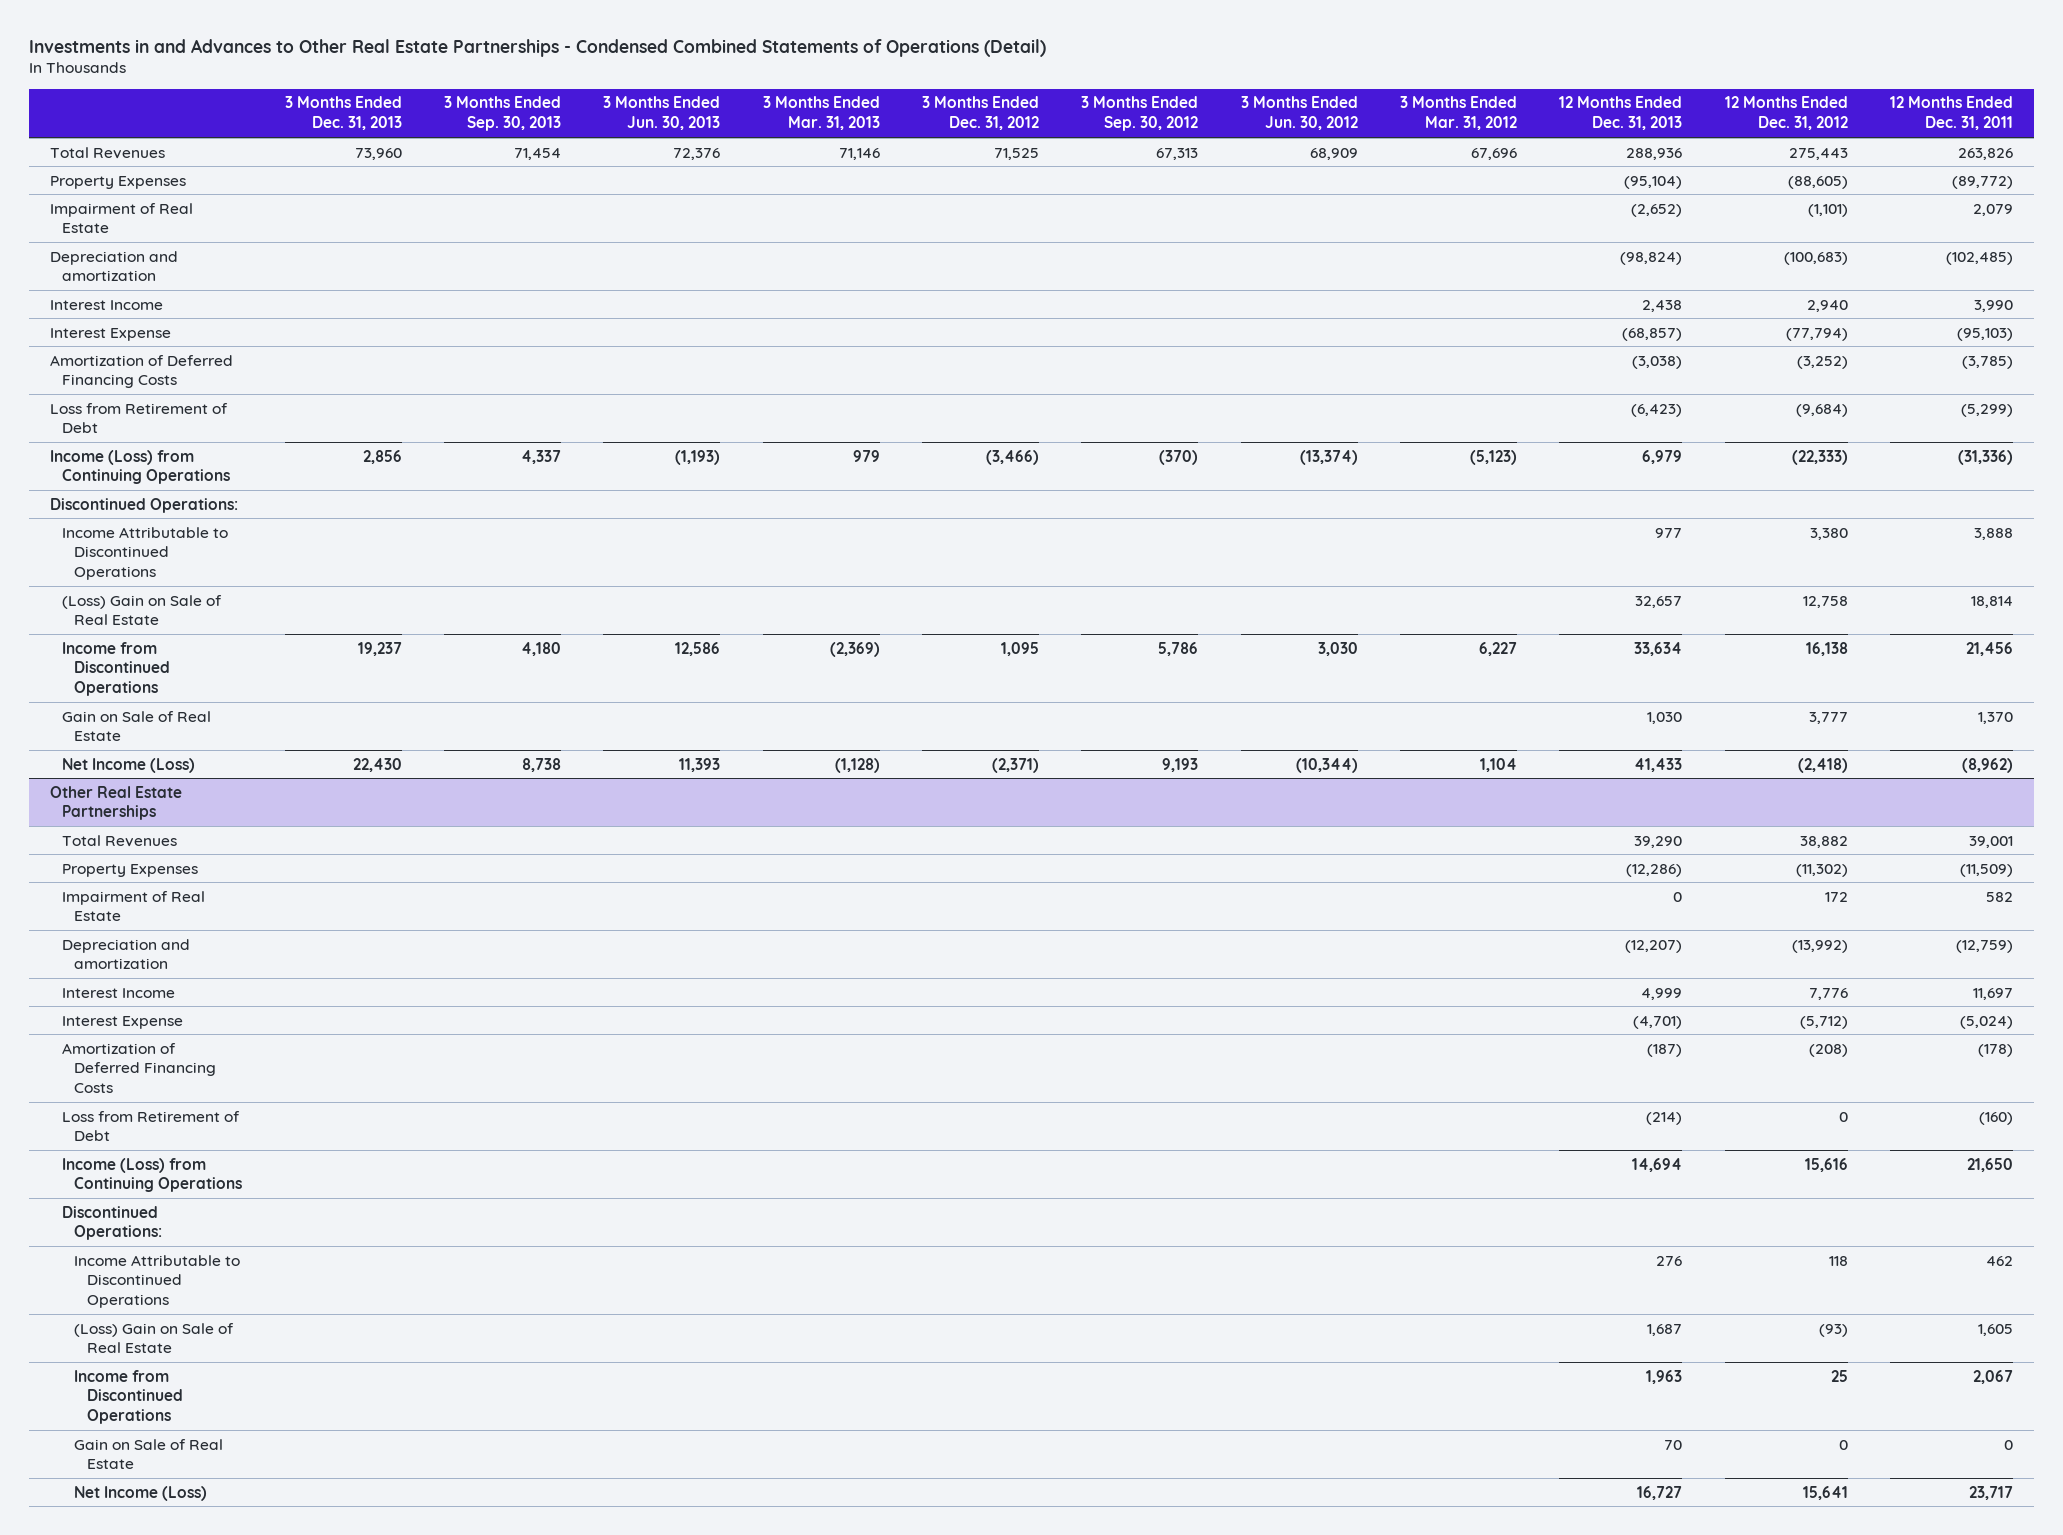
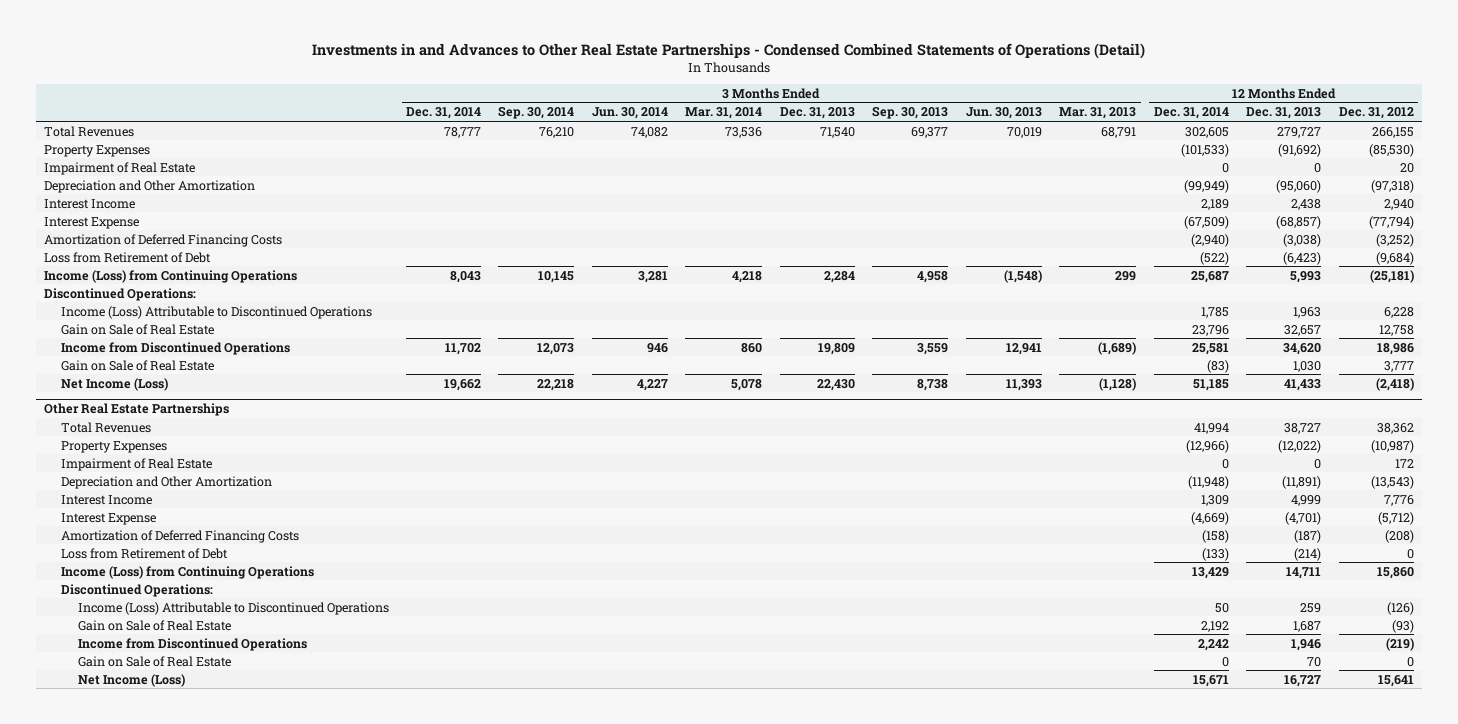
- | 3 Months Ended Dec. 31, 2013 | 3 Months Ended Sep. 30, 2013 | 3 Months Ended Jun. 30, 2013 | 3 Months Ended Mar. 31, 2013 | 3 Months Ended Dec. 31, 2012 | 3 Months Ended Sep. 30, 2012 | 3 Months Ended Jun. 30, 2012 | 3 Months Ended Mar. 31, 2012 | 12 Months Ended Dec. 31, 2013 | 12 Months Ended Dec. 31, 2012 | 12 Months Ended Dec. 31, 2011
+ | 3 Months Ended Dec. 31, 2014 | 3 Months Ended Sep. 30, 2014 | 3 Months Ended Jun. 30, 2014 | 3 Months Ended Mar. 31, 2014 | 3 Months Ended Dec. 31, 2013 | 3 Months Ended Sep. 30, 2013 | 3 Months Ended Jun. 30, 2013 | 3 Months Ended Mar. 31, 2013 | 12 Months Ended Dec. 31, 2014 | 12 Months Ended Dec. 31, 2013 | 12 Months Ended Dec. 31, 2012
- Total Revenues | 73,960 | 71,454 | 72,376 | 71,146 | 71,525 | 67,313 | 68,909 | 67,696 | 288,936 | 275,443 | 263,826
- Property Expenses | | | | | | | | | (95,104) | (88,605) | (89,772)
- Impairment of Real Estate | | | | | | | | | (2,652) | (1,101) | 2,079
- Depreciation and amortization | | | | | | | | | (98,824) | (100,683) | (102,485)
+ Total Revenues | 78,777 | 76,210 | 74,082 | 73,536 | 71,540 | 69,377 | 70,019 | 68,791 | 302,605 | 279,727 | 266,155
+ Property Expenses | | | | | | | | | (101,533) | (91,692) | (85,530)
+ Impairment of Real Estate | | | | | | | | | 0 | 0 | 20
+ Depreciation and Other Amortization | | | | | | | | | (99,949) | (95,060) | (97,318)
- Income (Loss) from Continuing Operations | 2,856 | 4,337 | (1,193) | 979 | (3,466) | (370) | (13,374) | (5,123) | 6,979 | (22,333) | (31,336)
+ Income (Loss) from Continuing Operations | 8,043 | 10,145 | 3,281 | 4,218 | 2,284 | 4,958 | (1,548) | 299 | 25,687 | 5,993 | (25,181)
- Income Attributable to Discontinued Operations | | | | | | | | | 977 | 3,380 | 3,888
- (Loss) Gain on Sale of Real Estate | | | | | | | | | 32,657 | 12,758 | 18,814
- Income from Discontinued Operations | 19,237 | 4,180 | 12,586 | (2,369) | 1,095 | 5,786 | 3,030 | 6,227 | 33,634 | 16,138 | 21,456
+ Income (Loss) Attributable to Discontinued Operations | | | | | | | | | 1,785 | 1,963 | 6,228
+ Gain on Sale of Real Estate | | | | | | | | | 23,796 | 32,657 | 12,758
+ Income from Discontinued Operations | 11,702 | 12,073 | 946 | 860 | 19,809 | 3,559 | 12,941 | (1,689) | 25,581 | 34,620 | 18,986
@ Other Real Estate Partnerships
- Total Revenues | | | | | | | | | 39,290 | 38,882 | 39,001
- Property Expenses | | | | | | | | | (12,286) | (11,302) | (11,509)
+ Total Revenues | | | | | | | | | 41,994 | 38,727 | 38,362
+ Property Expenses | | | | | | | | | (12,966) | (12,022) | (10,987)
- Depreciation and amortization | | | | | | | | | (12,207) | (13,992) | (12,759)
+ Depreciation and Other Amortization | | | | | | | | | (11,948) | (11,891) | (13,543)
- Income (Loss) from Continuing Operations | | | | | | | | | 14,694 | 15,616 | 21,650
+ Income (Loss) from Continuing Operations | | | | | | | | | 13,429 | 14,711 | 15,860
- Income Attributable to Discontinued Operations | | | | | | | | | 276 | 118 | 462
- (Loss) Gain on Sale of Real Estate | | | | | | | | | 1,687 | (93) | 1,605
- Income from Discontinued Operations | | | | | | | | | 1,963 | 25 | 2,067
+ Income (Loss) Attributable to Discontinued Operations | | | | | | | | | 50 | 259 | (126)
+ Gain on Sale of Real Estate | | | | | | | | | 2,192 | 1,687 | (93)
+ Income from Discontinued Operations | | | | | | | | | 2,242 | 1,946 | (219)

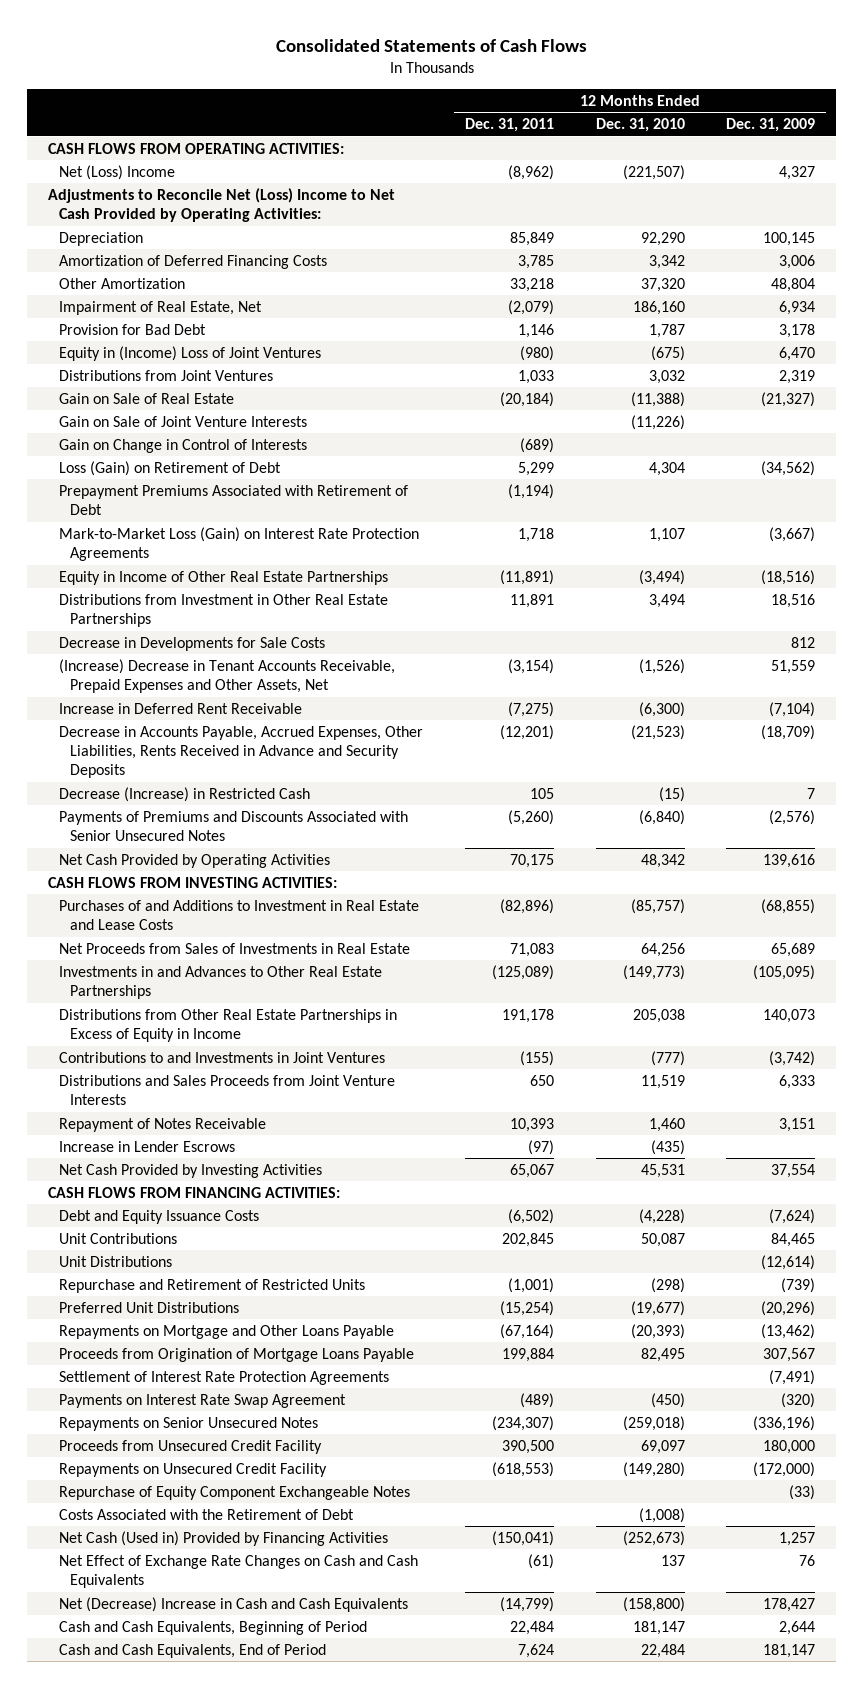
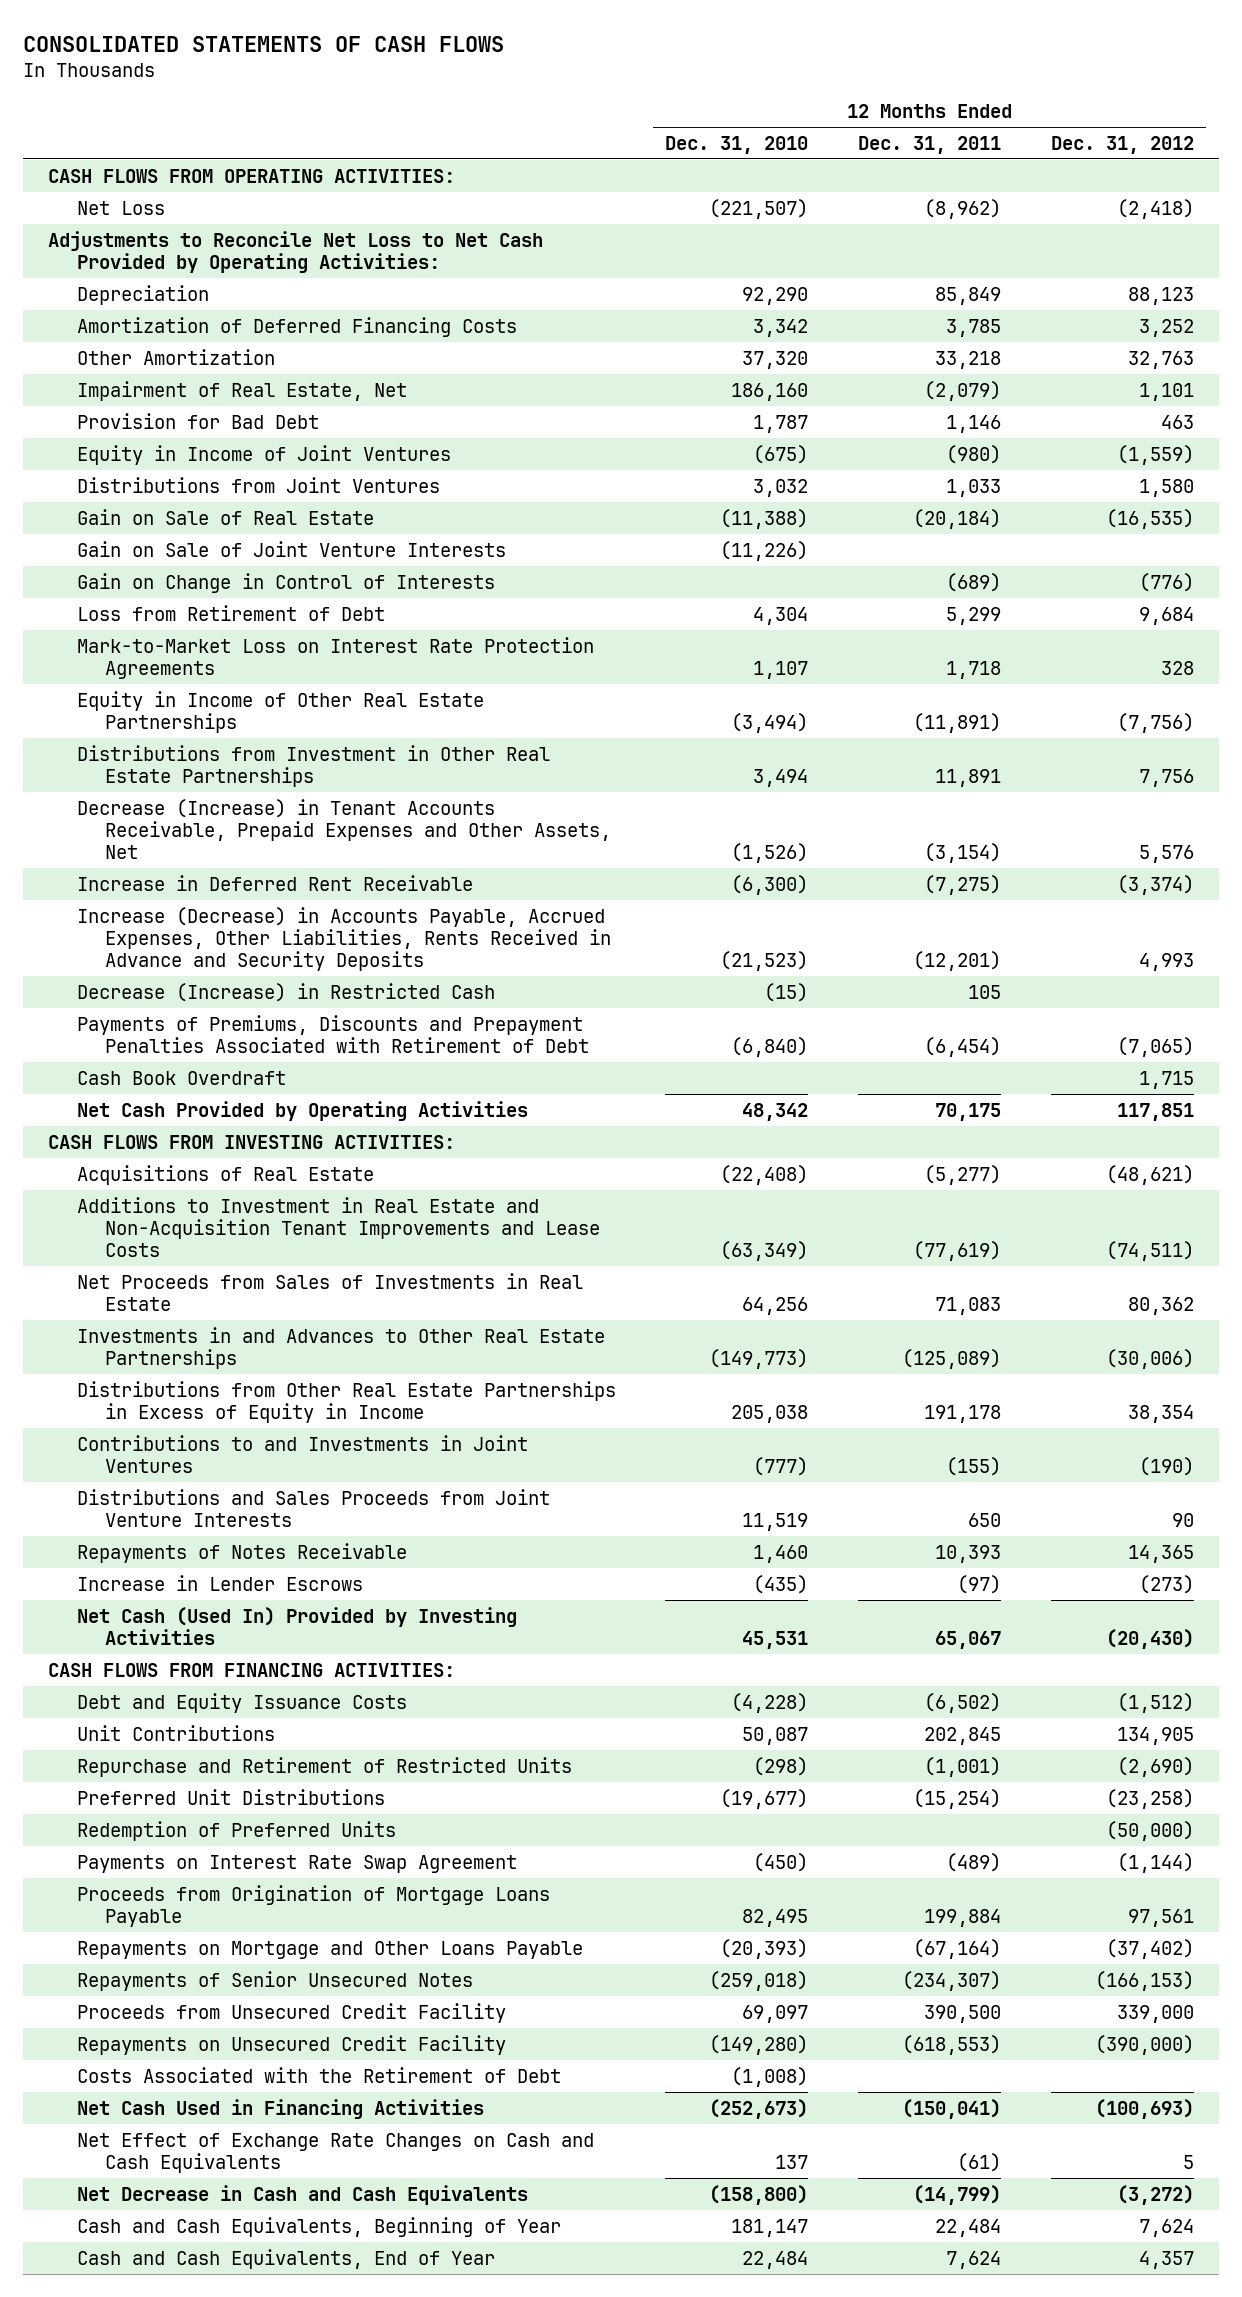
- Consolidated Statements of Cash Flows
+ CONSOLIDATED STATEMENTS OF CASH FLOWS
- | 12 Months Ended Dec. 31, 2011 | 12 Months Ended Dec. 31, 2010 | 12 Months Ended Dec. 31, 2009
+ | 12 Months Ended Dec. 31, 2010 | 12 Months Ended Dec. 31, 2011 | 12 Months Ended Dec. 31, 2012
- Net (Loss) Income | (8,962) | (221,507) | 4,327
- Adjustments to Reconcile Net (Loss) Income to Net Cash Provided by Operating Activities:
+ Net Loss | (221,507) | (8,962) | (2,418)
+ Adjustments to Reconcile Net Loss to Net Cash Provided by Operating Activities:
- Equity in (Income) Loss of Joint Ventures | (980) | (675) | 6,470
+ Equity in Income of Joint Ventures | (675) | (980) | (1,559)
- Loss (Gain) on Retirement of Debt | 5,299 | 4,304 | (34,562)
- Prepayment Premiums Associated with Retirement of Debt | (1,194) | |
- Mark-to-Market Loss (Gain) on Interest Rate Protection Agreements | 1,718 | 1,107 | (3,667)
+ Loss from Retirement of Debt | 4,304 | 5,299 | 9,684
+ Mark-to-Market Loss on Interest Rate Protection Agreements | 1,107 | 1,718 | 328
- Decrease in Developments for Sale Costs | | | 812
- (Increase) Decrease in Tenant Accounts Receivable, Prepaid Expenses and Other Assets, Net | (3,154) | (1,526) | 51,559
+ Decrease (Increase) in Tenant Accounts Receivable, Prepaid Expenses and Other Assets, Net | (1,526) | (3,154) | 5,576
- Decrease in Accounts Payable, Accrued Expenses, Other Liabilities, Rents Received in Advance and Security Deposits | (12,201) | (21,523) | (18,709)
+ Increase (Decrease) in Accounts Payable, Accrued Expenses, Other Liabilities, Rents Received in Advance and Security Deposits | (21,523) | (12,201) | 4,993
- Payments of Premiums and Discounts Associated with Senior Unsecured Notes | (5,260) | (6,840) | (2,576)
+ Payments of Premiums, Discounts and Prepayment Penalties Associated with Retirement of Debt | (6,840) | (6,454) | (7,065)
+ Cash Book Overdraft | | | 1,715
- Purchases of and Additions to Investment in Real Estate and Lease Costs | (82,896) | (85,757) | (68,855)
+ Acquisitions of Real Estate | (22,408) | (5,277) | (48,621)
+ Additions to Investment in Real Estate and Non-Acquisition Tenant Improvements and Lease Costs | (63,349) | (77,619) | (74,511)
- Repayment of Notes Receivable | 10,393 | 1,460 | 3,151
+ Repayments of Notes Receivable | 1,460 | 10,393 | 14,365
- Net Cash Provided by Investing Activities | 65,067 | 45,531 | 37,554
+ Net Cash (Used In) Provided by Investing Activities | 45,531 | 65,067 | (20,430)
- Unit Distributions | | | (12,614)
- Settlement of Interest Rate Protection Agreements | | | (7,491)
+ Redemption of Preferred Units | | | (50,000)
- Repayments on Senior Unsecured Notes | (234,307) | (259,018) | (336,196)
moved down: Proceeds from Origination of Mortgage Loans Payable | 82,495 | 199,884 | 97,561
moved down: Repayments on Mortgage and Other Loans Payable | (20,393) | (67,164) | (37,402)
+ Repayments of Senior Unsecured Notes | (259,018) | (234,307) | (166,153)
- Repurchase of Equity Component Exchangeable Notes | | | (33)
- Net Cash (Used in) Provided by Financing Activities | (150,041) | (252,673) | 1,257
+ Net Cash Used in Financing Activities | (252,673) | (150,041) | (100,693)
- Net (Decrease) Increase in Cash and Cash Equivalents | (14,799) | (158,800) | 178,427
- Cash and Cash Equivalents, Beginning of Period | 22,484 | 181,147 | 2,644
- Cash and Cash Equivalents, End of Period | 7,624 | 22,484 | 181,147
+ Net Decrease in Cash and Cash Equivalents | (158,800) | (14,799) | (3,272)
+ Cash and Cash Equivalents, Beginning of Year | 181,147 | 22,484 | 7,624
+ Cash and Cash Equivalents, End of Year | 22,484 | 7,624 | 4,357

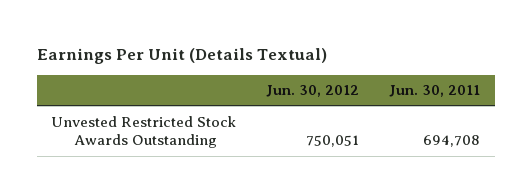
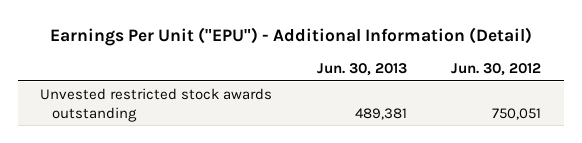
- Earnings Per Unit (Details Textual)
+ Earnings Per Unit ("EPU") - Additional Information (Detail)
- | Jun. 30, 2012 | Jun. 30, 2011
+ | Jun. 30, 2013 | Jun. 30, 2012
- Unvested Restricted Stock Awards Outstanding | 750,051 | 694,708
+ Unvested restricted stock awards outstanding | 489,381 | 750,051

